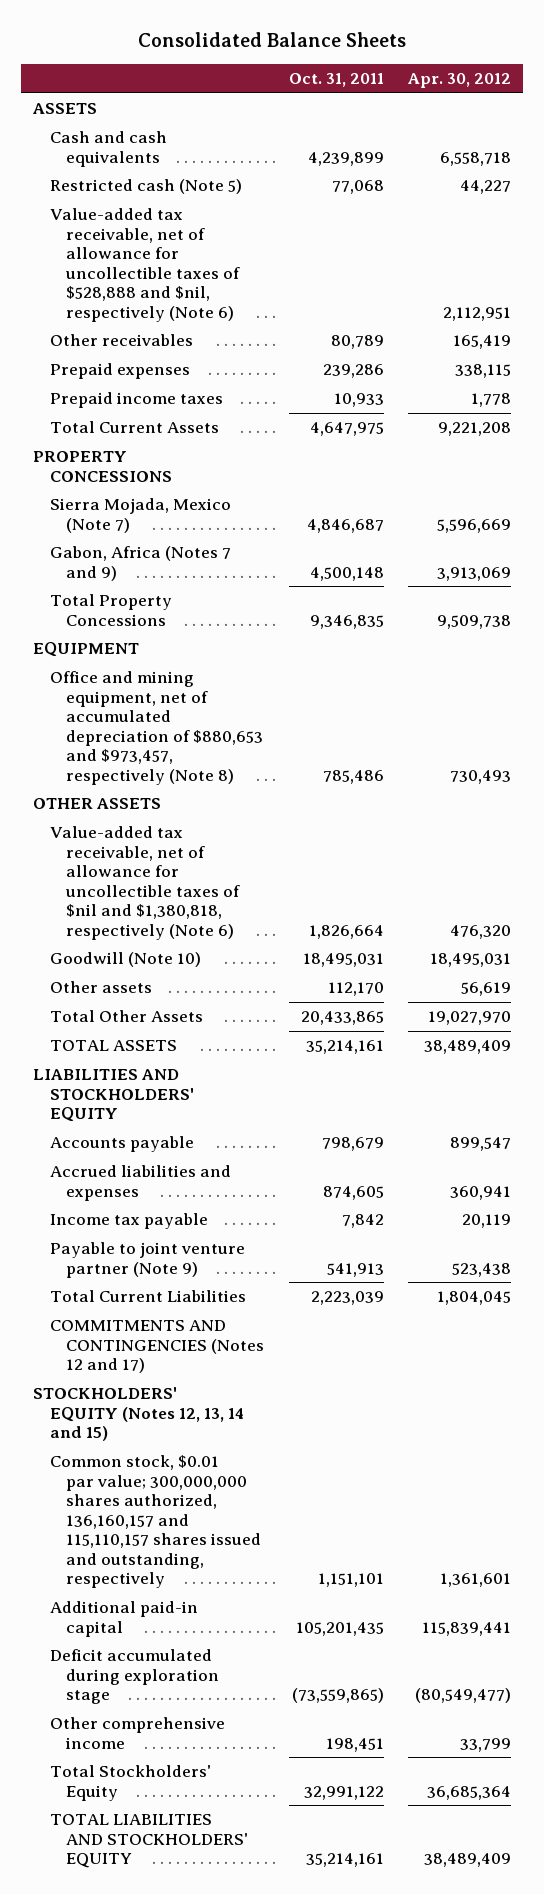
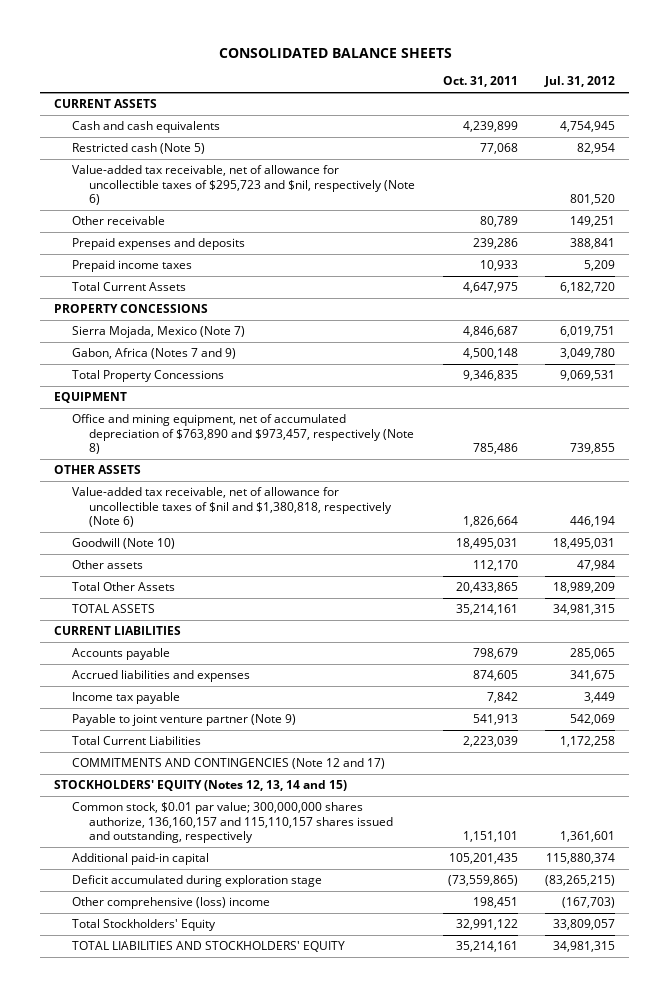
- Consolidated Balance Sheets
+ CONSOLIDATED BALANCE SHEETS
- | Oct. 31, 2011 | Apr. 30, 2012
+ | Oct. 31, 2011 | Jul. 31, 2012
- ASSETS
+ CURRENT ASSETS
- Value-added tax receivable, net of allowance for uncollectible taxes of $528,888 and $nil, respectively (Note 6) | | 2,112,951
- Other receivables | 80,789 | 165,419
- Prepaid expenses | 239,286 | 338,115
+ Value-added tax receivable, net of allowance for uncollectible taxes of $295,723 and $nil, respectively (Note 6) | | 801,520
+ Other receivable | 80,789 | 149,251
+ Prepaid expenses and deposits | 239,286 | 388,841
- Office and mining equipment, net of accumulated depreciation of $880,653 and $973,457, respectively (Note 8) | 785,486 | 730,493
+ Office and mining equipment, net of accumulated depreciation of $763,890 and $973,457, respectively (Note 8) | 785,486 | 739,855
- LIABILITIES AND STOCKHOLDERS' EQUITY
+ CURRENT LIABILITIES
- COMMITMENTS AND CONTINGENCIES (Notes 12 and 17)
+ COMMITMENTS AND CONTINGENCIES (Note 12 and 17)
- Common stock, $0.01 par value; 300,000,000 shares authorized, 136,160,157 and 115,110,157 shares issued and outstanding, respectively | 1,151,101 | 1,361,601
+ Common stock, $0.01 par value; 300,000,000 shares authorize, 136,160,157 and 115,110,157 shares issued and outstanding, respectively | 1,151,101 | 1,361,601
- Other comprehensive income | 198,451 | 33,799
+ Other comprehensive (loss) income | 198,451 | (167,703)

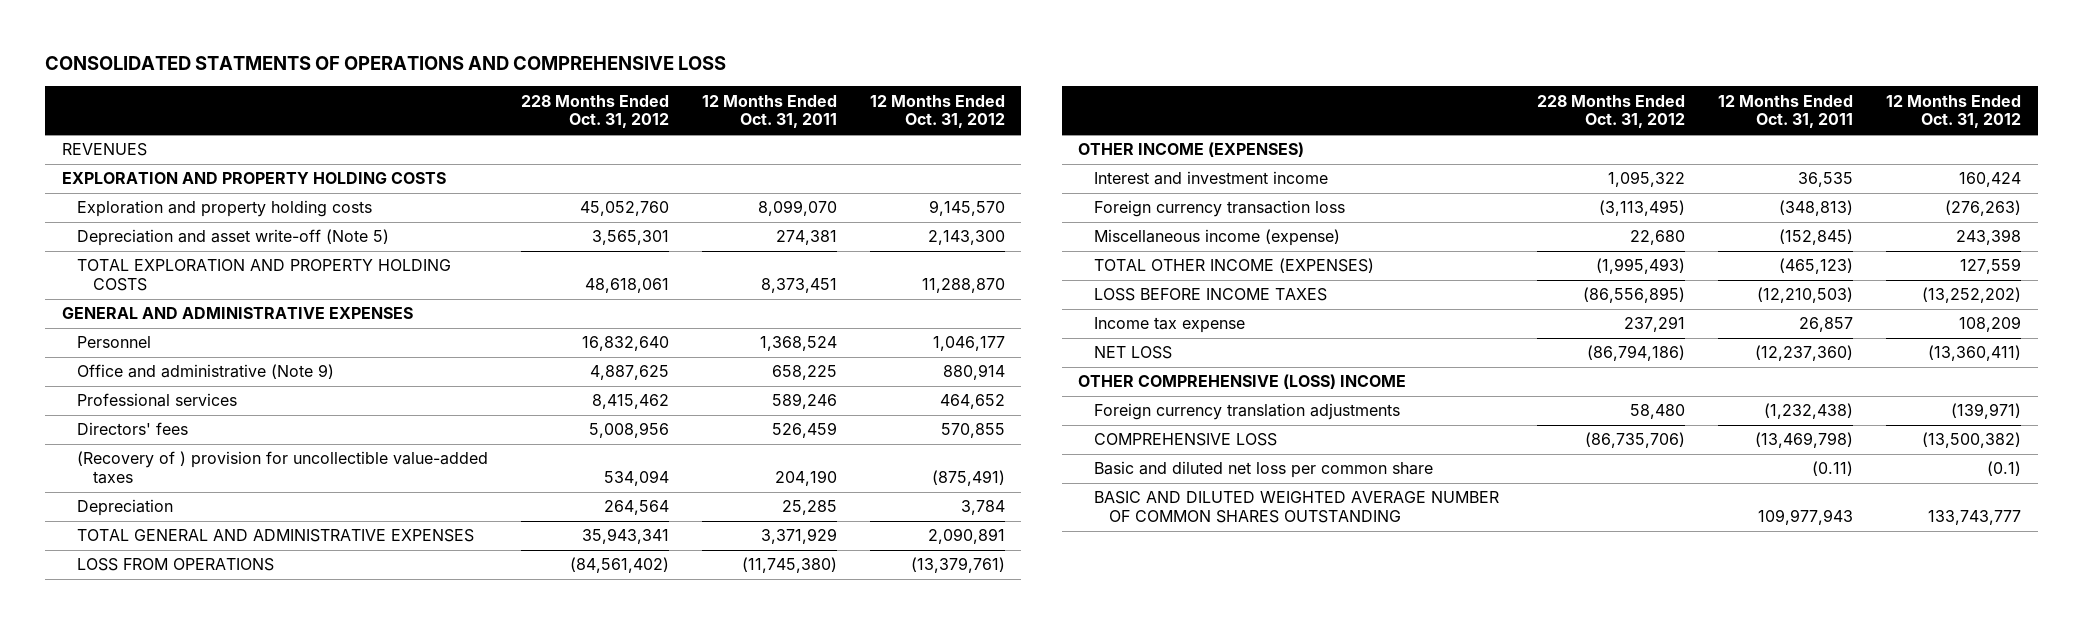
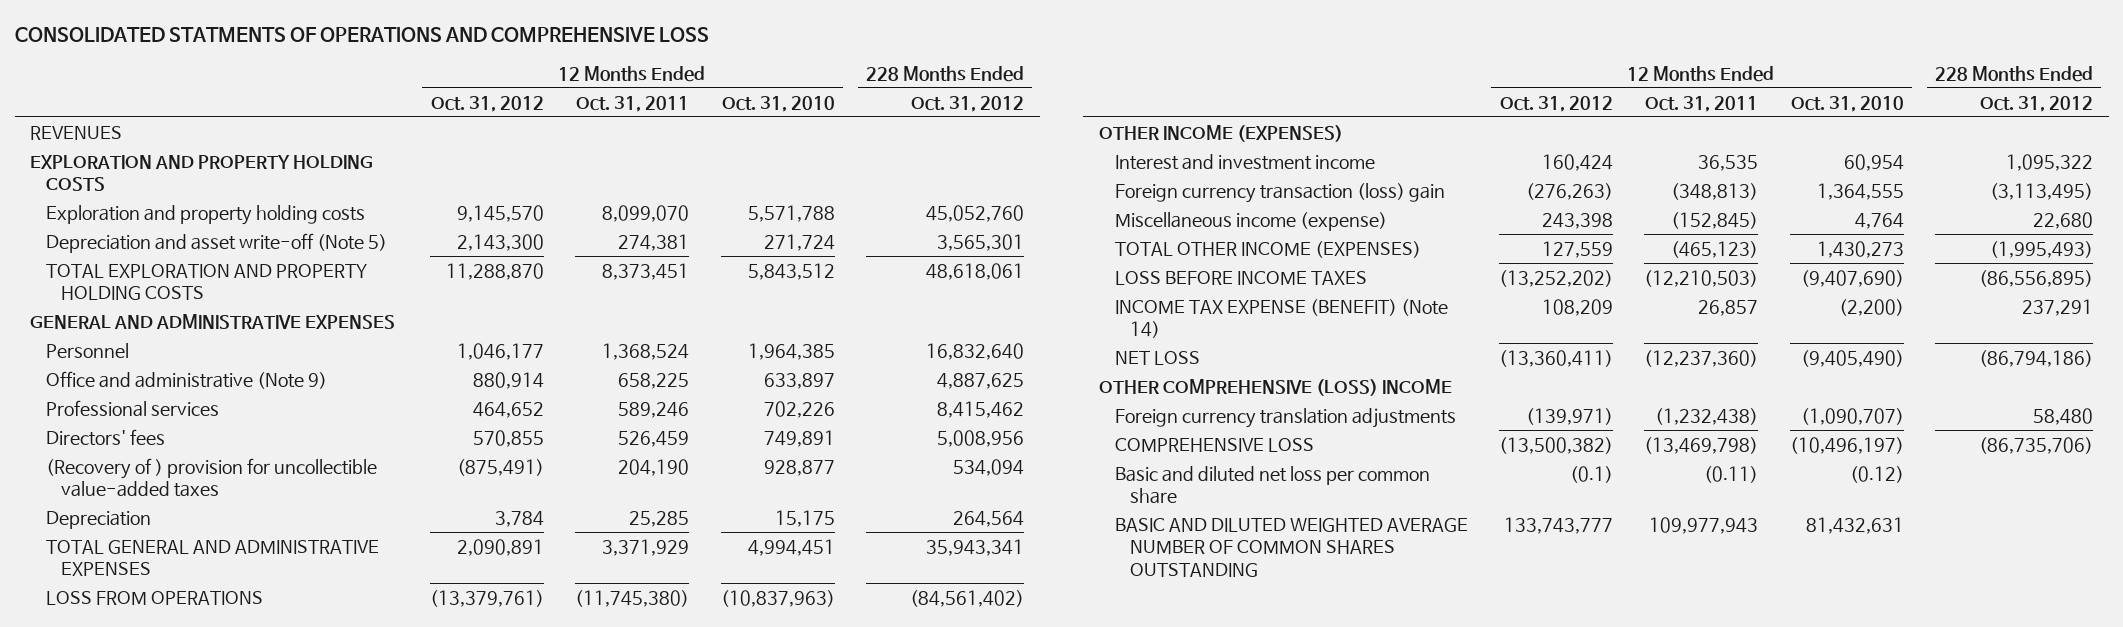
- | 228 Months Ended Oct. 31, 2012 | 12 Months Ended Oct. 31, 2011 | 12 Months Ended Oct. 31, 2012
+ | 12 Months Ended Oct. 31, 2012 | 12 Months Ended Oct. 31, 2011 | 12 Months Ended Oct. 31, 2010 | 228 Months Ended Oct. 31, 2012
- Foreign currency transaction loss | (3,113,495) | (348,813) | (276,263)
+ Foreign currency transaction (loss) gain | (276,263) | (348,813) | 1,364,555 | (3,113,495)
- Income tax expense | 237,291 | 26,857 | 108,209
+ INCOME TAX EXPENSE (BENEFIT) (Note 14) | 108,209 | 26,857 | (2,200) | 237,291

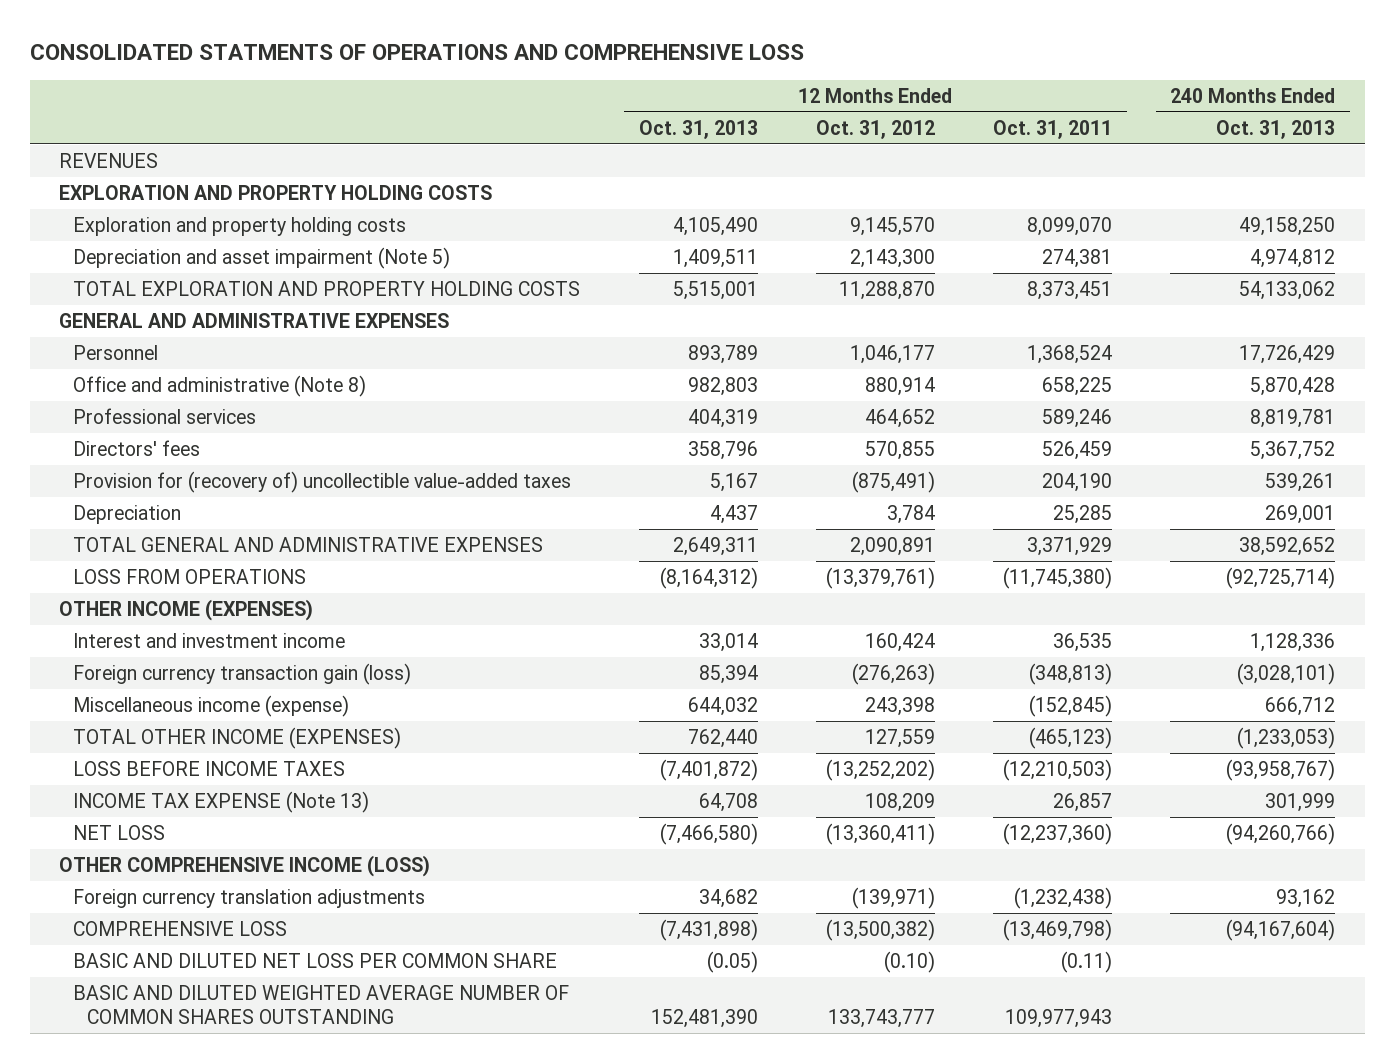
- | 12 Months Ended Oct. 31, 2012 | 12 Months Ended Oct. 31, 2011 | 12 Months Ended Oct. 31, 2010 | 228 Months Ended Oct. 31, 2012
+ | 12 Months Ended Oct. 31, 2013 | 12 Months Ended Oct. 31, 2012 | 12 Months Ended Oct. 31, 2011 | 240 Months Ended Oct. 31, 2013
- Depreciation and asset write-off (Note 5) | 2,143,300 | 274,381 | 271,724 | 3,565,301
+ Depreciation and asset impairment (Note 5) | 1,409,511 | 2,143,300 | 274,381 | 4,974,812
- Office and administrative (Note 9) | 880,914 | 658,225 | 633,897 | 4,887,625
+ Office and administrative (Note 8) | 982,803 | 880,914 | 658,225 | 5,870,428
- (Recovery of ) provision for uncollectible value-added taxes | (875,491) | 204,190 | 928,877 | 534,094
+ Provision for (recovery of) uncollectible value-added taxes | 5,167 | (875,491) | 204,190 | 539,261
- Foreign currency transaction (loss) gain | (276,263) | (348,813) | 1,364,555 | (3,113,495)
+ Foreign currency transaction gain (loss) | 85,394 | (276,263) | (348,813) | (3,028,101)
- INCOME TAX EXPENSE (BENEFIT) (Note 14) | 108,209 | 26,857 | (2,200) | 237,291
+ INCOME TAX EXPENSE (Note 13) | 64,708 | 108,209 | 26,857 | 301,999
- OTHER COMPREHENSIVE (LOSS) INCOME
+ OTHER COMPREHENSIVE INCOME (LOSS)
- Basic and diluted net loss per common share | (0.1) | (0.11) | (0.12) |
+ BASIC AND DILUTED NET LOSS PER COMMON SHARE | (0.05) | (0.10) | (0.11) |

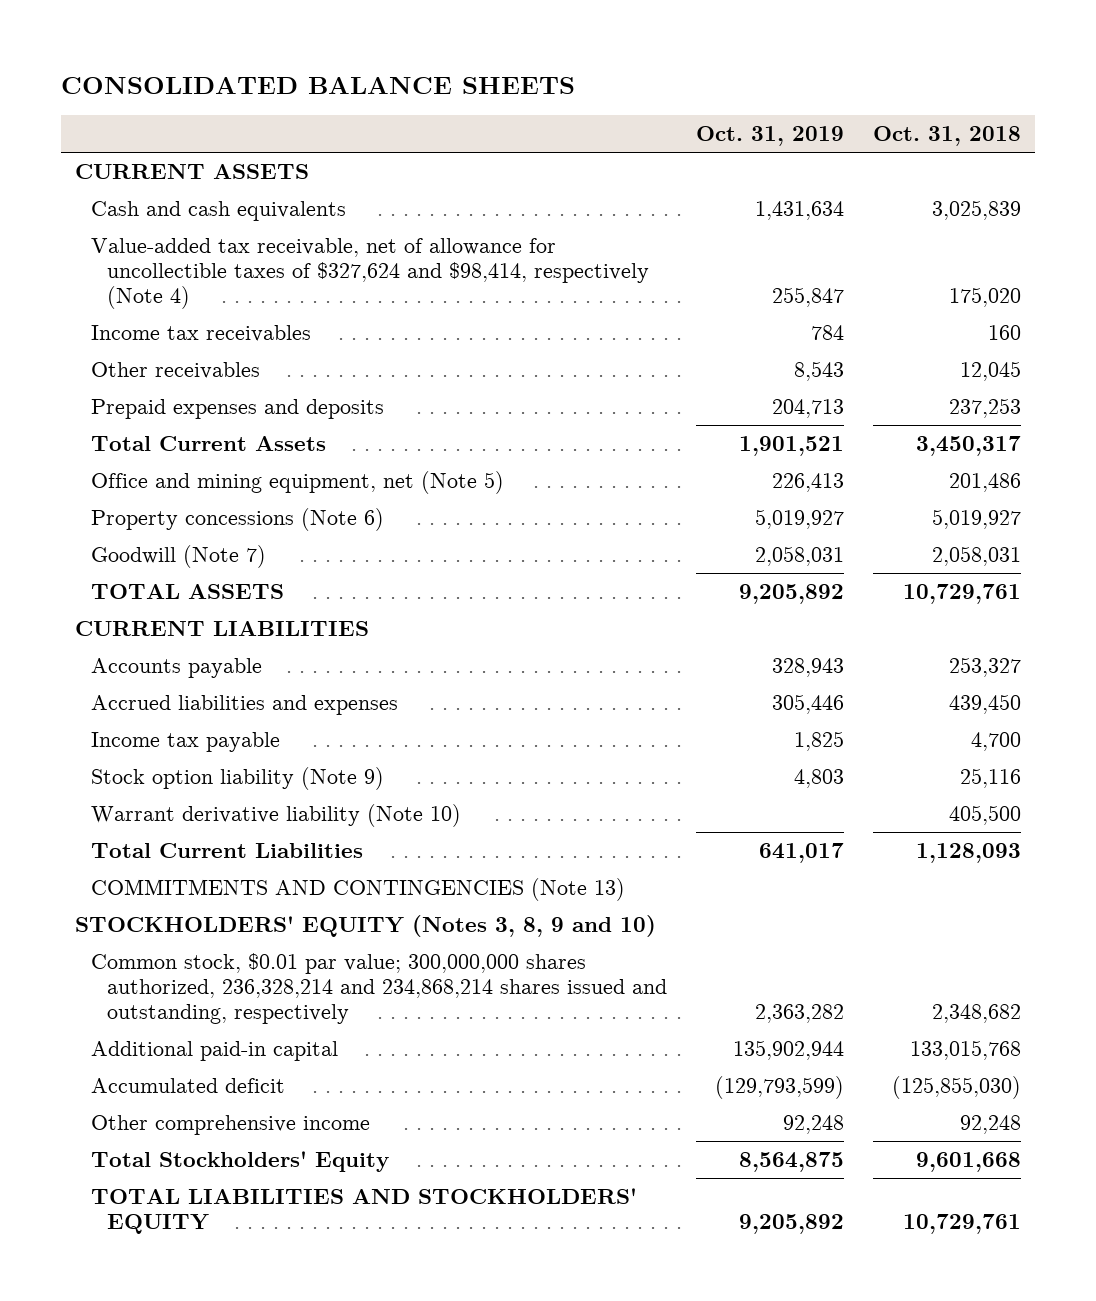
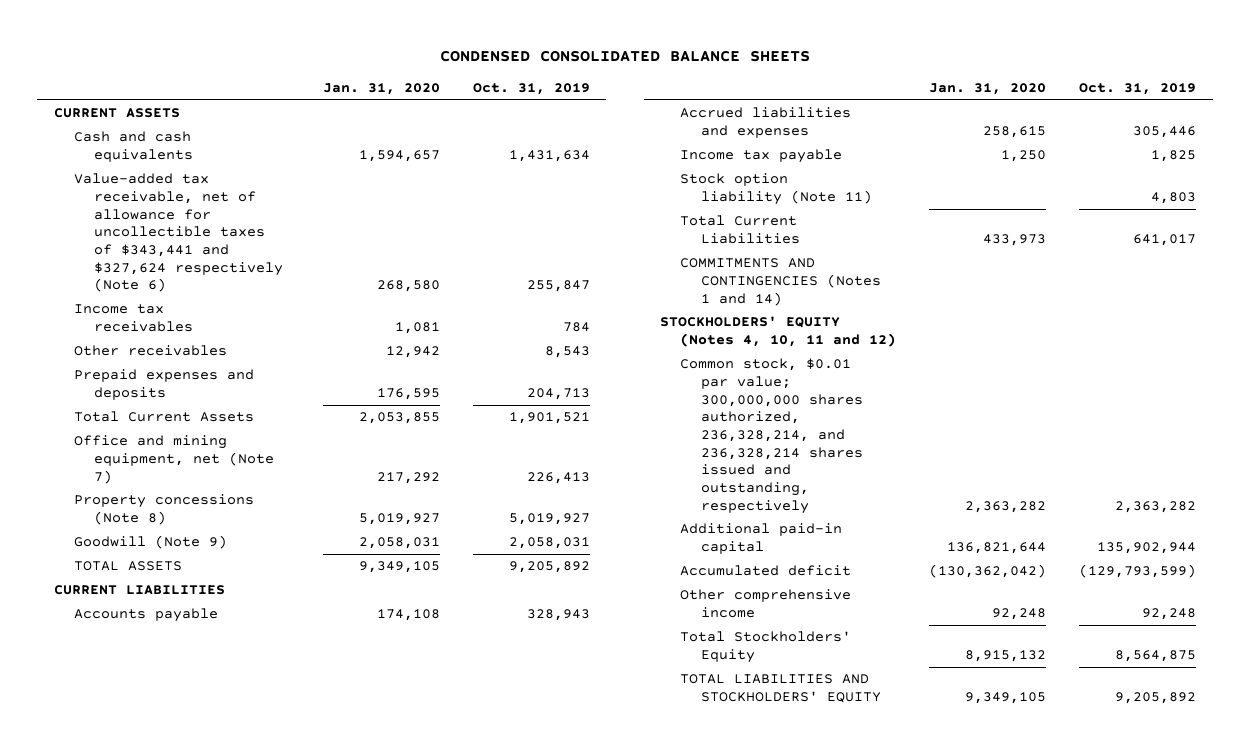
- CONSOLIDATED BALANCE SHEETS
+ CONDENSED CONSOLIDATED BALANCE SHEETS
- | Oct. 31, 2019 | Oct. 31, 2018
+ | Jan. 31, 2020 | Oct. 31, 2019
- Value-added tax receivable, net of allowance for uncollectible taxes of $327,624 and $98,414, respectively (Note 4) | 255,847 | 175,020
+ Value-added tax receivable, net of allowance for uncollectible taxes of $343,441 and $327,624 respectively (Note 6) | 268,580 | 255,847
- Office and mining equipment, net (Note 5) | 226,413 | 201,486
- Property concessions (Note 6) | 5,019,927 | 5,019,927
- Goodwill (Note 7) | 2,058,031 | 2,058,031
+ Office and mining equipment, net (Note 7) | 217,292 | 226,413
+ Property concessions (Note 8) | 5,019,927 | 5,019,927
+ Goodwill (Note 9) | 2,058,031 | 2,058,031
- Stock option liability (Note 9) | 4,803 | 25,116
- Warrant derivative liability (Note 10) | | 405,500
+ Stock option liability (Note 11) | | 4,803
- COMMITMENTS AND CONTINGENCIES (Note 13)
- STOCKHOLDERS' EQUITY (Notes 3, 8, 9 and 10)
- Common stock, $0.01 par value; 300,000,000 shares authorized, 236,328,214 and 234,868,214 shares issued and outstanding, respectively | 2,363,282 | 2,348,682
+ COMMITMENTS AND CONTINGENCIES (Notes 1 and 14)
+ STOCKHOLDERS' EQUITY (Notes 4, 10, 11 and 12)
+ Common stock, $0.01 par value; 300,000,000 shares authorized, 236,328,214, and 236,328,214 shares issued and outstanding, respectively | 2,363,282 | 2,363,282

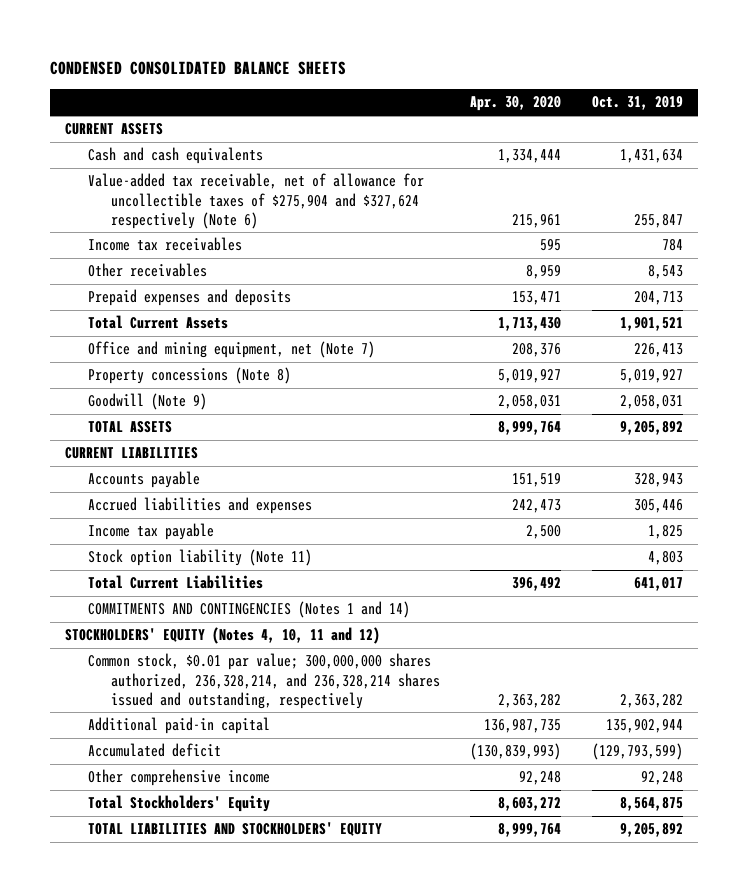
- | Jan. 31, 2020 | Oct. 31, 2019
+ | Apr. 30, 2020 | Oct. 31, 2019
- Value-added tax receivable, net of allowance for uncollectible taxes of $343,441 and $327,624 respectively (Note 6) | 268,580 | 255,847
+ Value-added tax receivable, net of allowance for uncollectible taxes of $275,904 and $327,624 respectively (Note 6) | 215,961 | 255,847

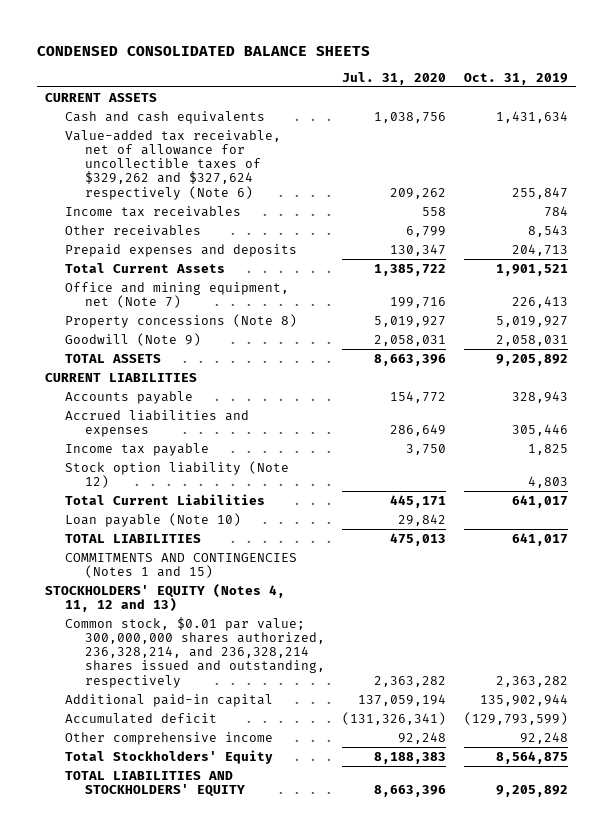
- | Apr. 30, 2020 | Oct. 31, 2019
+ | Jul. 31, 2020 | Oct. 31, 2019
- Value-added tax receivable, net of allowance for uncollectible taxes of $275,904 and $327,624 respectively (Note 6) | 215,961 | 255,847
+ Value-added tax receivable, net of allowance for uncollectible taxes of $329,262 and $327,624 respectively (Note 6) | 209,262 | 255,847
- Stock option liability (Note 11) | | 4,803
+ Stock option liability (Note 12) | | 4,803
- COMMITMENTS AND CONTINGENCIES (Notes 1 and 14)
- STOCKHOLDERS' EQUITY (Notes 4, 10, 11 and 12)
+ Loan payable (Note 10) | 29,842 |
+ TOTAL LIABILITIES | 475,013 | 641,017
+ COMMITMENTS AND CONTINGENCIES (Notes 1 and 15)
+ STOCKHOLDERS' EQUITY (Notes 4, 11, 12 and 13)

